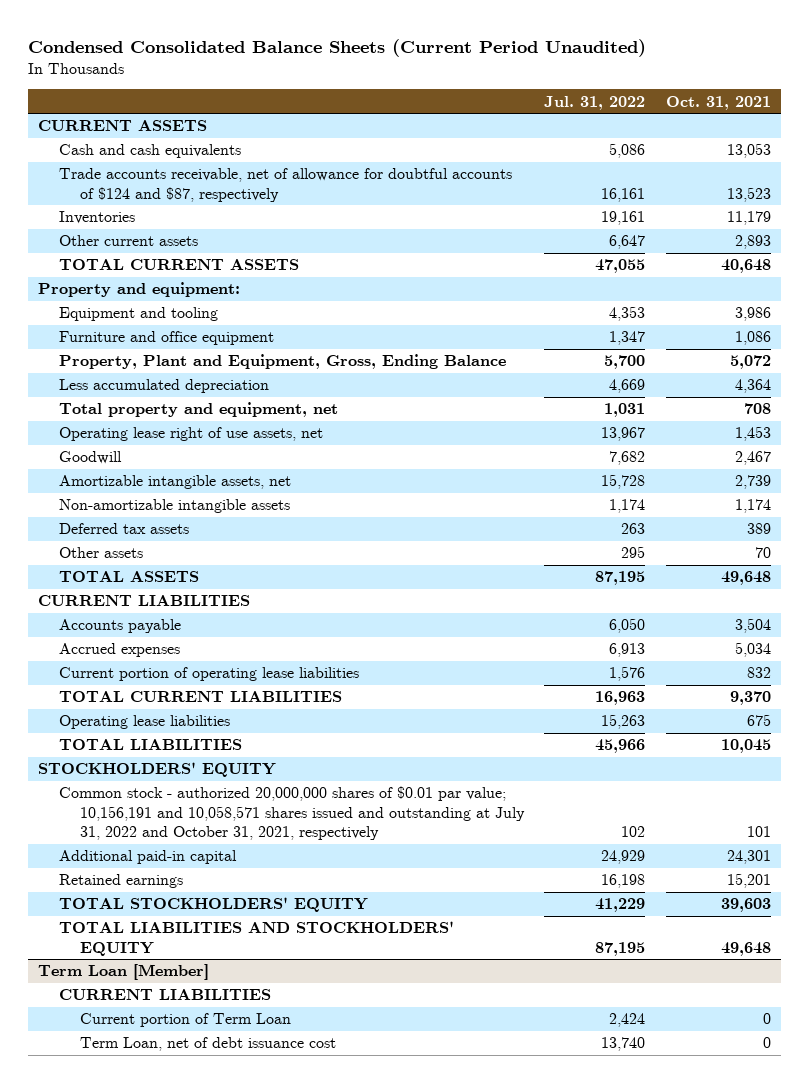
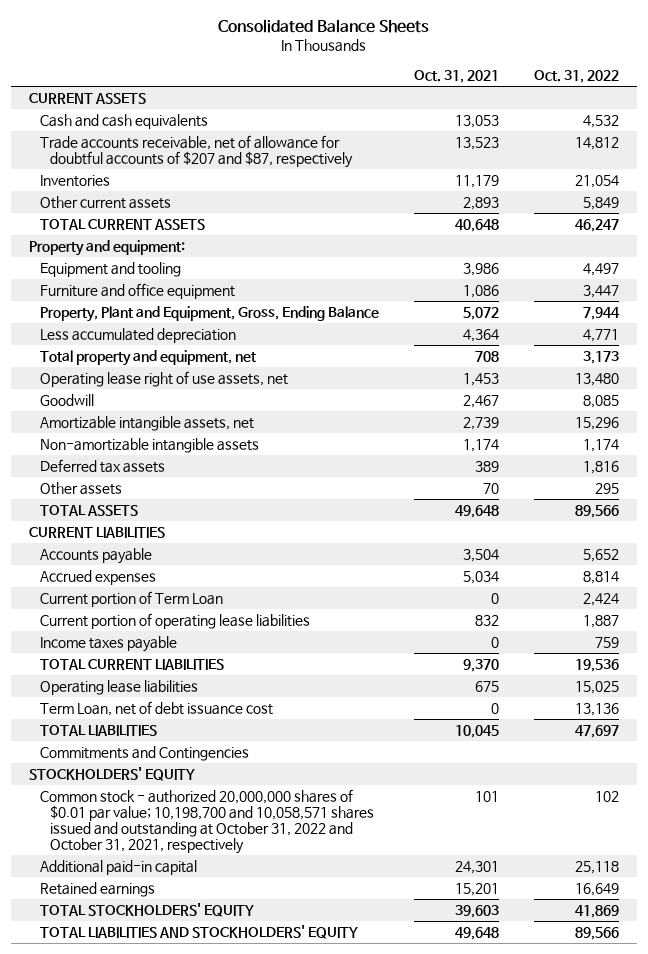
- Condensed Consolidated Balance Sheets (Current Period Unaudited)
+ Consolidated Balance Sheets
- | Jul. 31, 2022 | Oct. 31, 2021
+ | Oct. 31, 2021 | Oct. 31, 2022
- Trade accounts receivable, net of allowance for doubtful accounts of $124 and $87, respectively | 16,161 | 13,523
+ Trade accounts receivable, net of allowance for doubtful accounts of $207 and $87, respectively | 13,523 | 14,812
+ Current portion of Term Loan | 0 | 2,424
+ Income taxes payable | 0 | 759
+ Term Loan, net of debt issuance cost | 0 | 13,136
+ Commitments and Contingencies
- Common stock - authorized 20,000,000 shares of $0.01 par value; 10,156,191 and 10,058,571 shares issued and outstanding at July 31, 2022 and October 31, 2021, respectively | 102 | 101
+ Common stock - authorized 20,000,000 shares of $0.01 par value; 10,198,700 and 10,058,571 shares issued and outstanding at October 31, 2022 and October 31, 2021, respectively | 101 | 102
- Term Loan [Member]
- CURRENT LIABILITIES
- Current portion of Term Loan | 2,424 | 0
- Term Loan, net of debt issuance cost | 13,740 | 0

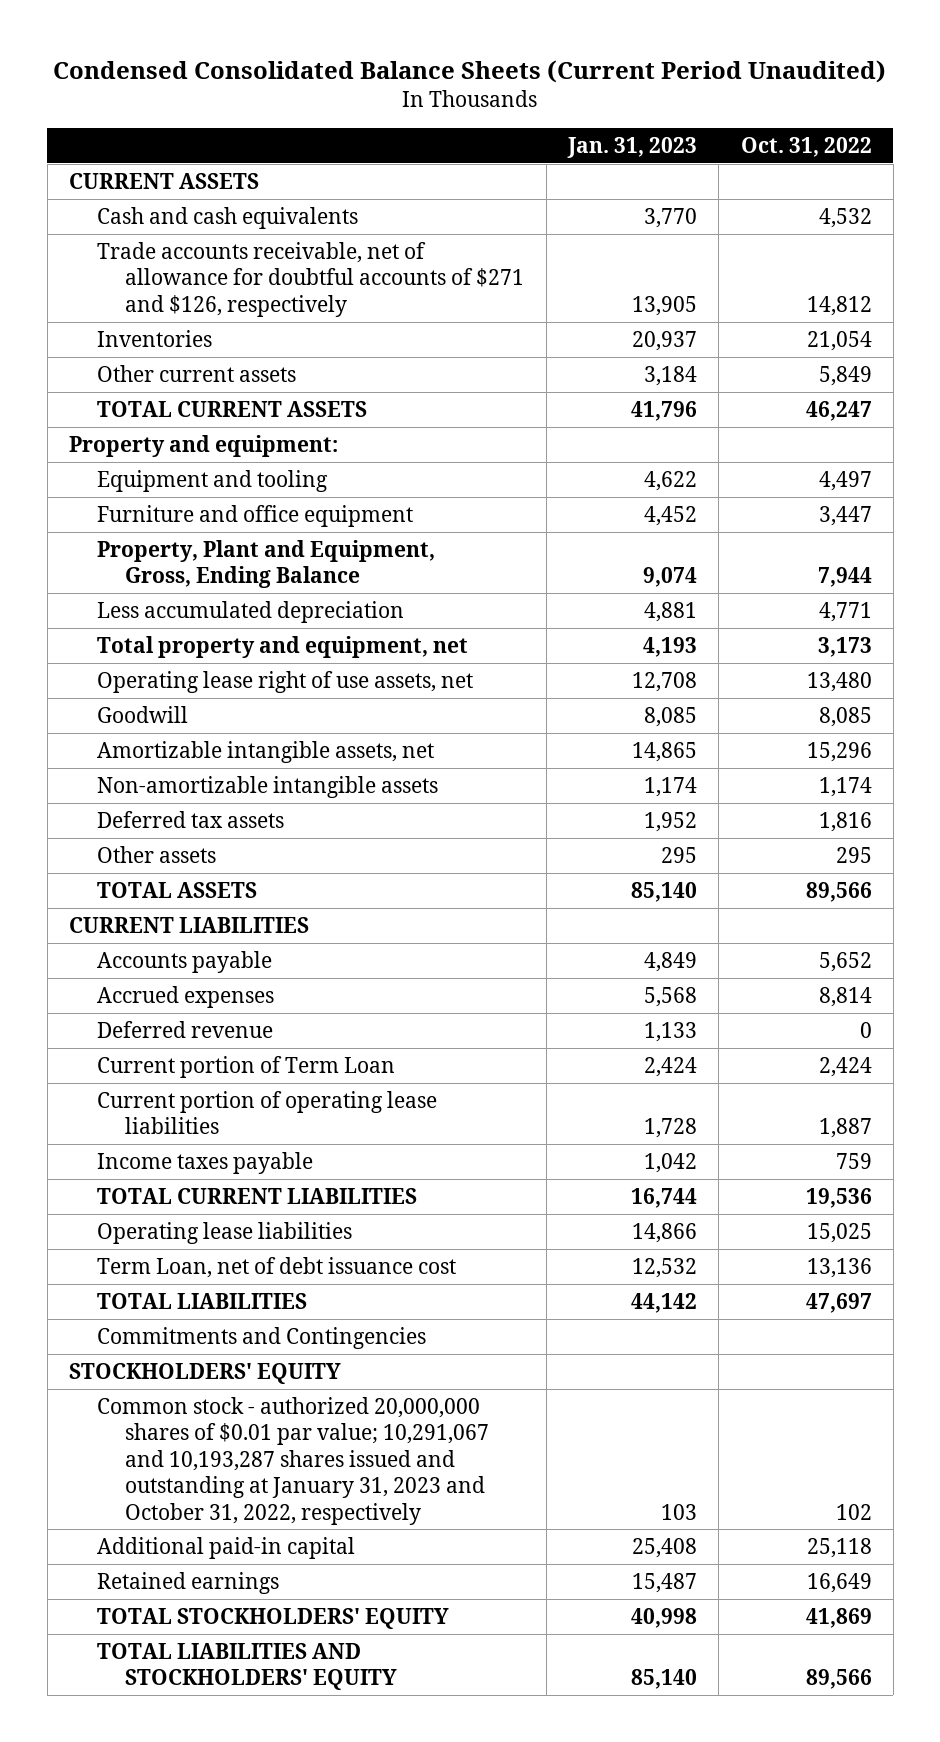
- Consolidated Balance Sheets
+ Condensed Consolidated Balance Sheets (Current Period Unaudited)
- | Oct. 31, 2021 | Oct. 31, 2022
+ | Jan. 31, 2023 | Oct. 31, 2022
- Trade accounts receivable, net of allowance for doubtful accounts of $207 and $87, respectively | 13,523 | 14,812
+ Trade accounts receivable, net of allowance for doubtful accounts of $271 and $126, respectively | 13,905 | 14,812
+ Deferred revenue | 1,133 | 0
- Common stock - authorized 20,000,000 shares of $0.01 par value; 10,198,700 and 10,058,571 shares issued and outstanding at October 31, 2022 and October 31, 2021, respectively | 101 | 102
+ Common stock - authorized 20,000,000 shares of $0.01 par value; 10,291,067 and 10,193,287 shares issued and outstanding at January 31, 2023 and October 31, 2022, respectively | 103 | 102

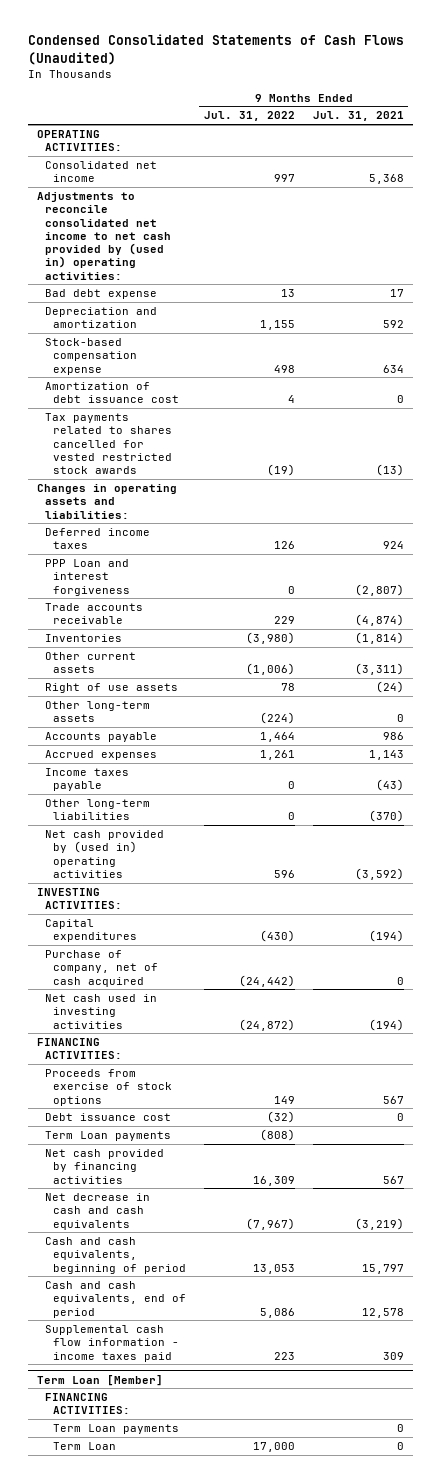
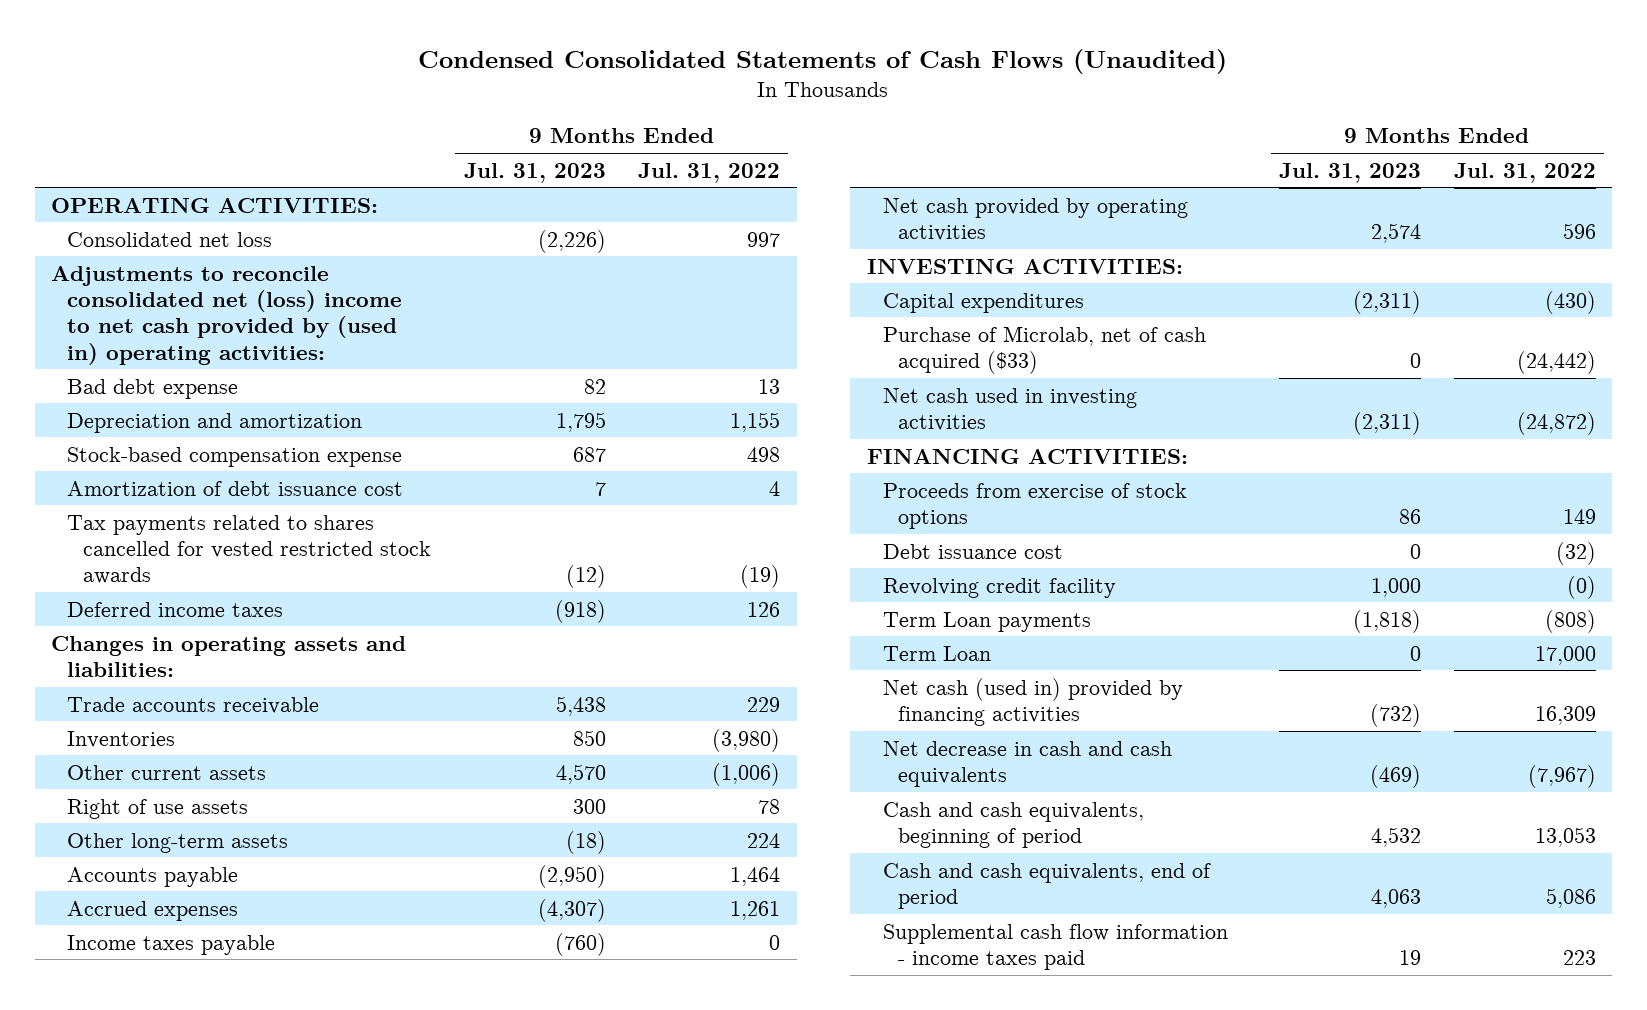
- | 9 Months Ended Jul. 31, 2022 | 9 Months Ended Jul. 31, 2021
+ | 9 Months Ended Jul. 31, 2023 | 9 Months Ended Jul. 31, 2022
- Consolidated net income | 997 | 5,368
- Adjustments to reconcile consolidated net income to net cash provided by (used in) operating activities:
+ Consolidated net loss | (2,226) | 997
+ Adjustments to reconcile consolidated net (loss) income to net cash provided by (used in) operating activities:
- PPP Loan and interest forgiveness | 0 | (2,807)
moved down: Changes in operating assets and liabilities:
- Other long-term assets | (224) | 0
+ Other long-term assets | (18) | 224
- Other long-term liabilities | 0 | (370)
- Net cash provided by (used in) operating activities | 596 | (3,592)
+ Net cash provided by operating activities | 2,574 | 596
- Purchase of company, net of cash acquired | (24,442) | 0
+ Purchase of Microlab, net of cash acquired ($33) | 0 | (24,442)
+ Revolving credit facility | 1,000 | (0)
- Net cash provided by financing activities | 16,309 | 567
+ Term Loan | 0 | 17,000
+ Net cash (used in) provided by financing activities | (732) | 16,309
- Term Loan [Member]
- FINANCING ACTIVITIES:
- Term Loan payments | | 0
- Term Loan | 17,000 | 0

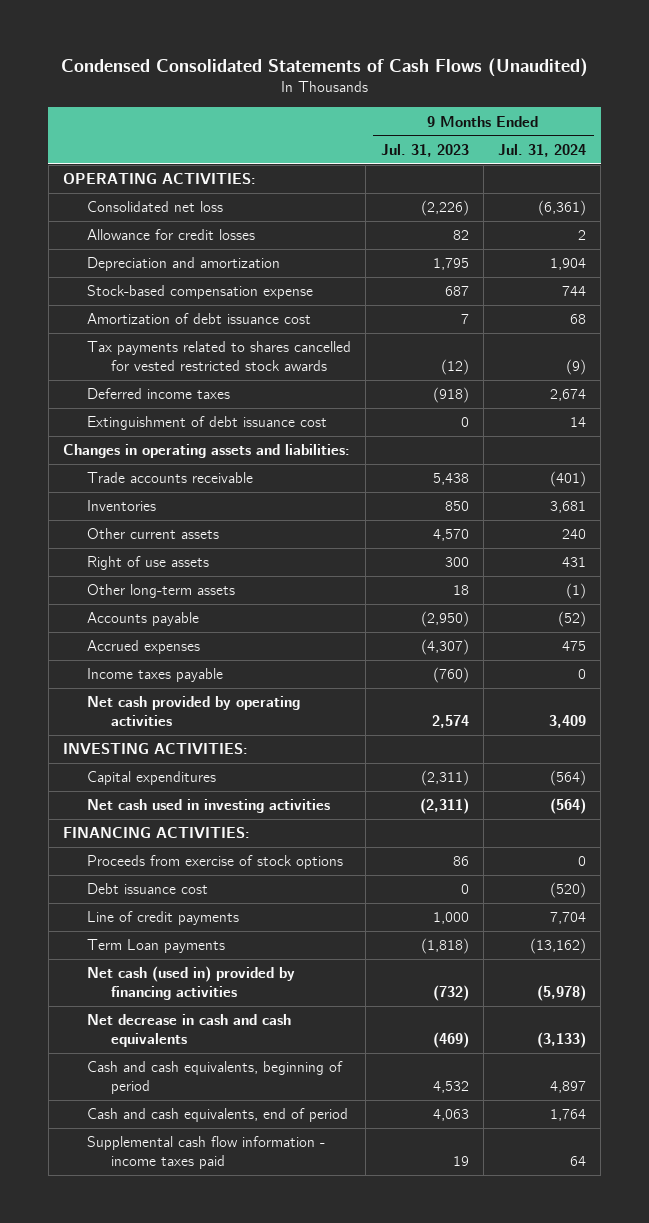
- | 9 Months Ended Jul. 31, 2023 | 9 Months Ended Jul. 31, 2022
+ | 9 Months Ended Jul. 31, 2023 | 9 Months Ended Jul. 31, 2024
- Adjustments to reconcile consolidated net (loss) income to net cash provided by (used in) operating activities:
- Bad debt expense | 82 | 13
+ Allowance for credit losses | 82 | 2
+ Extinguishment of debt issuance cost | 0 | 14
- Other long-term assets | (18) | 224
+ Other long-term assets | 18 | (1)
- Purchase of Microlab, net of cash acquired ($33) | 0 | (24,442)
- Revolving credit facility | 1,000 | (0)
+ Line of credit payments | 1,000 | 7,704
- Term Loan | 0 | 17,000

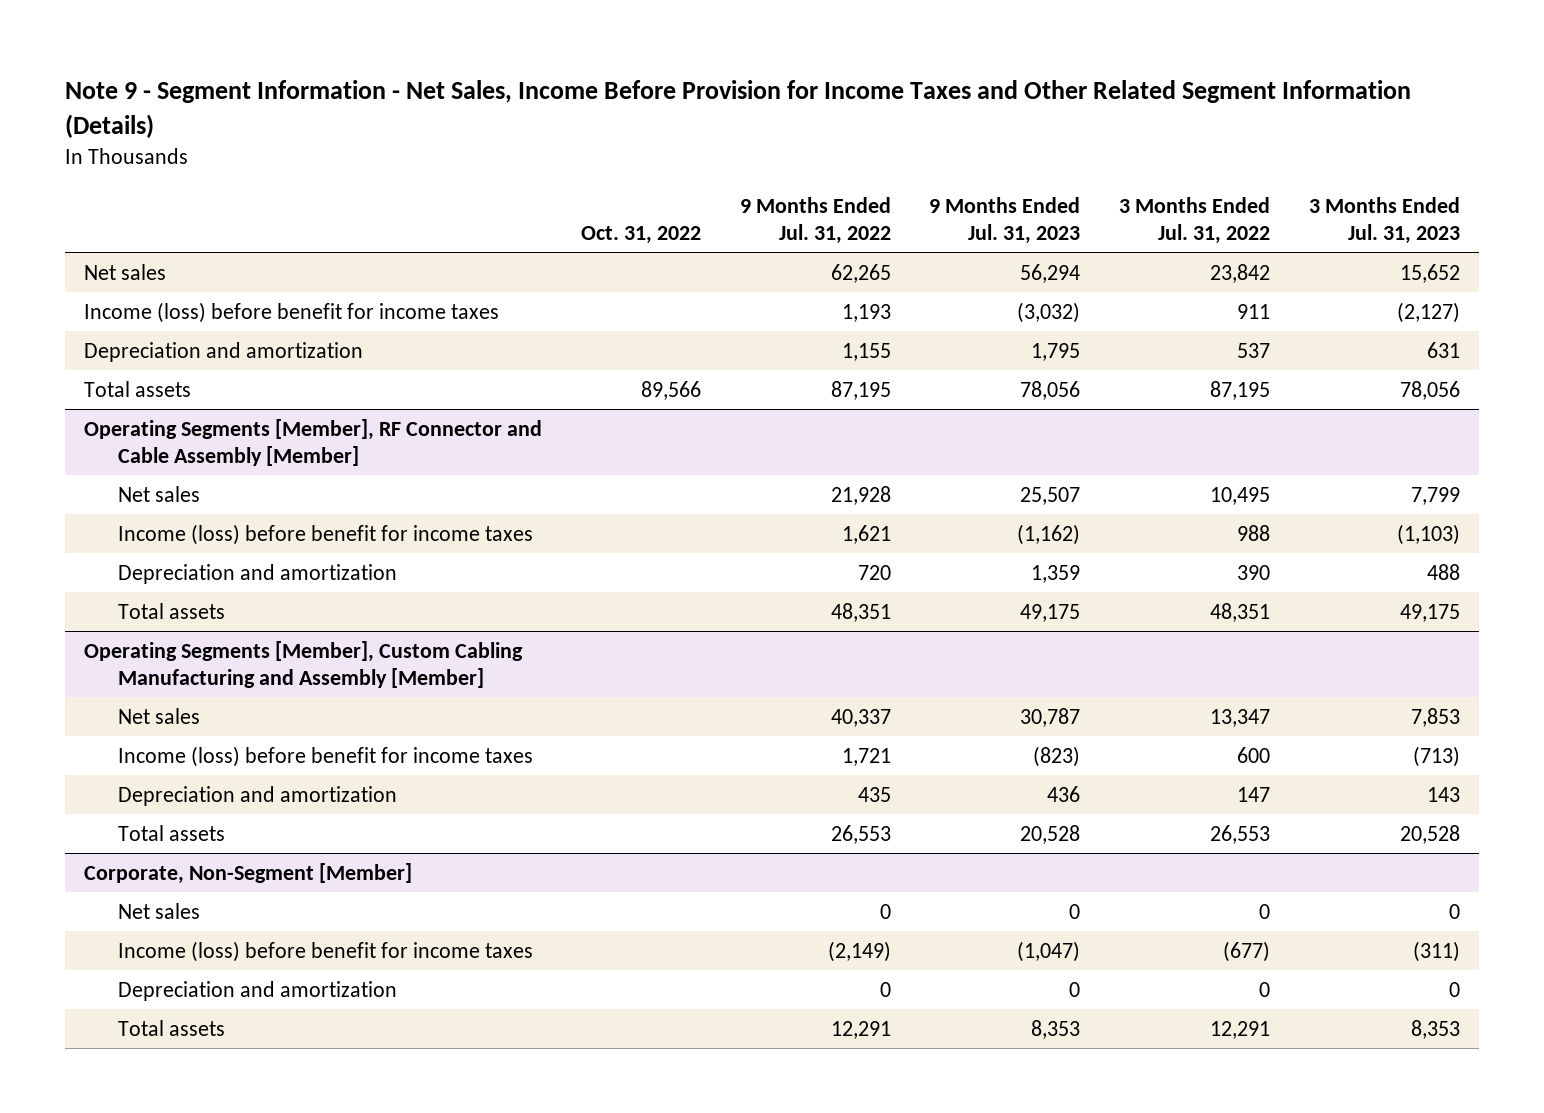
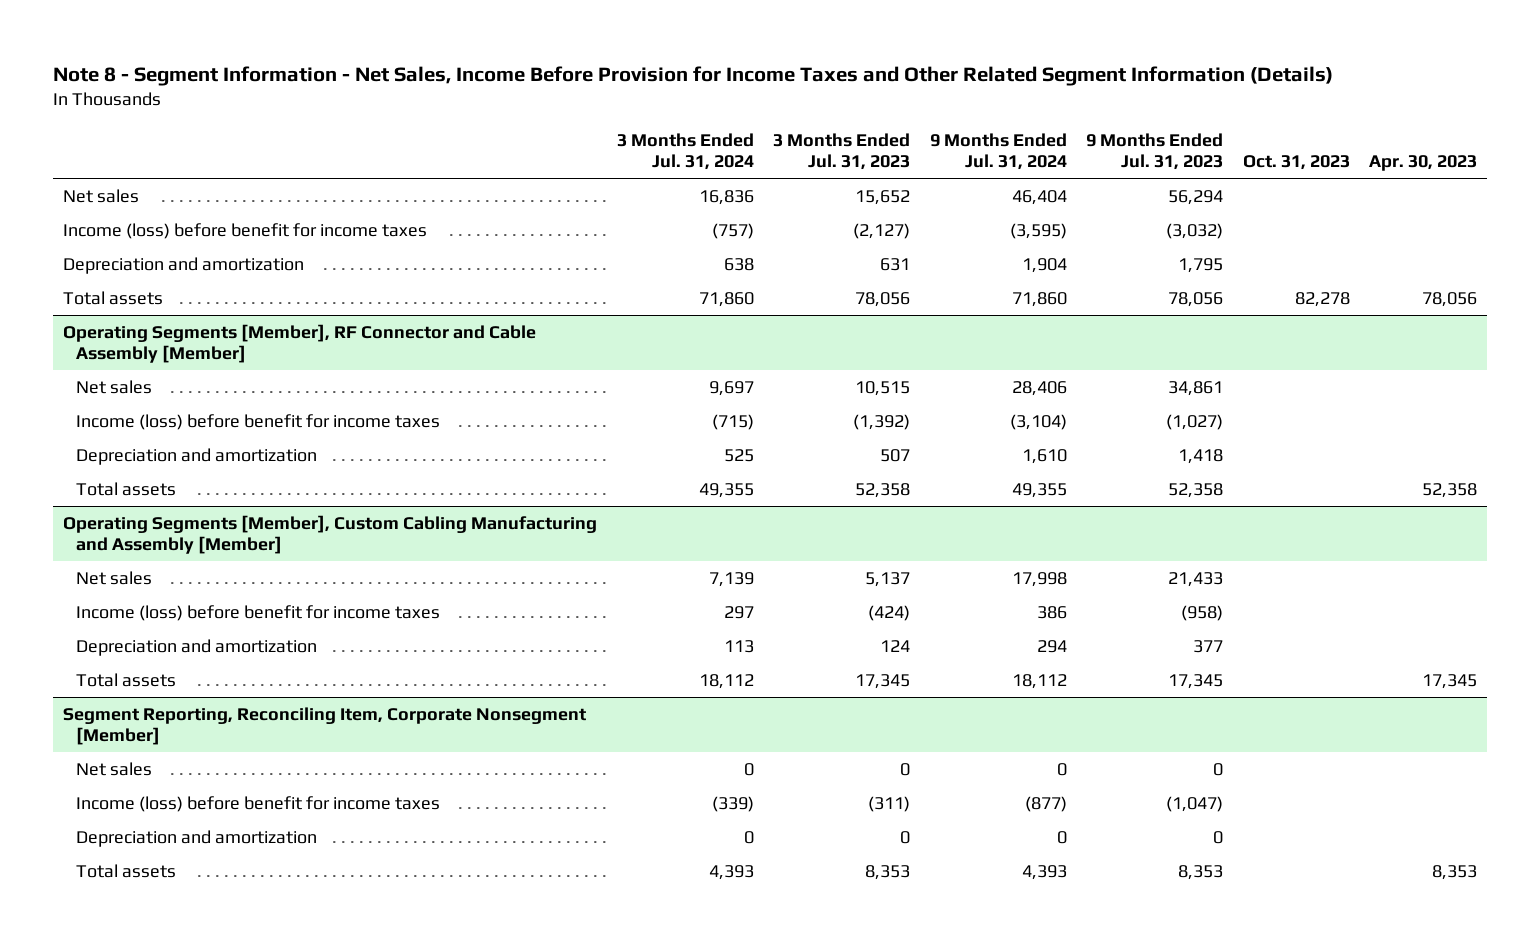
- Note 9 - Segment Information - Net Sales, Income Before Provision for Income Taxes and Other Related Segment Information (Details)
+ Note 8 - Segment Information - Net Sales, Income Before Provision for Income Taxes and Other Related Segment Information (Details)
- | Oct. 31, 2022 | 9 Months Ended Jul. 31, 2022 | 9 Months Ended Jul. 31, 2023 | 3 Months Ended Jul. 31, 2022 | 3 Months Ended Jul. 31, 2023
+ | 3 Months Ended Jul. 31, 2024 | 3 Months Ended Jul. 31, 2023 | 9 Months Ended Jul. 31, 2024 | 9 Months Ended Jul. 31, 2023 | Oct. 31, 2023 | Apr. 30, 2023
@ Operating Segments [Member], RF Connector and Cable Assembly [Member]
- Net sales | | 21,928 | 25,507 | 10,495 | 7,799
- Income (loss) before benefit for income taxes | | 1,621 | (1,162) | 988 | (1,103)
- Depreciation and amortization | | 720 | 1,359 | 390 | 488
- Total assets | | 48,351 | 49,175 | 48,351 | 49,175
+ Net sales | 9,697 | 10,515 | 28,406 | 34,861 | |
+ Income (loss) before benefit for income taxes | (715) | (1,392) | (3,104) | (1,027) | |
+ Depreciation and amortization | 525 | 507 | 1,610 | 1,418 | |
+ Total assets | 49,355 | 52,358 | 49,355 | 52,358 | | 52,358
@ Operating Segments [Member], Custom Cabling Manufacturing and Assembly [Member]
- Net sales | | 40,337 | 30,787 | 13,347 | 7,853
- Income (loss) before benefit for income taxes | | 1,721 | (823) | 600 | (713)
- Depreciation and amortization | | 435 | 436 | 147 | 143
- Total assets | | 26,553 | 20,528 | 26,553 | 20,528
- Corporate, Non-Segment [Member]
@ Operating Segments [Member], Custom Cabling Manufacturing and Assembly [Member]
+ Net sales | 7,139 | 5,137 | 17,998 | 21,433 | |
+ Income (loss) before benefit for income taxes | 297 | (424) | 386 | (958) | |
+ Depreciation and amortization | 113 | 124 | 294 | 377 | |
+ Total assets | 18,112 | 17,345 | 18,112 | 17,345 | | 17,345
+ Segment Reporting, Reconciling Item, Corporate Nonsegment [Member]

